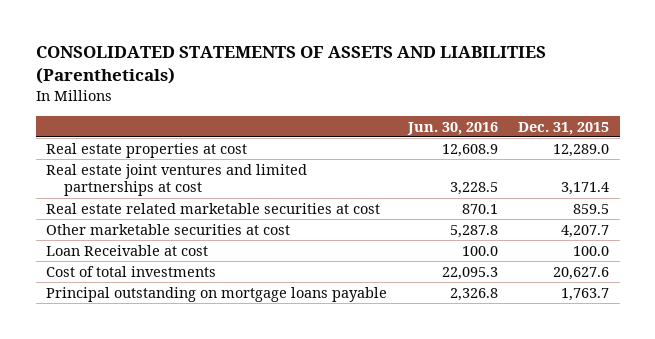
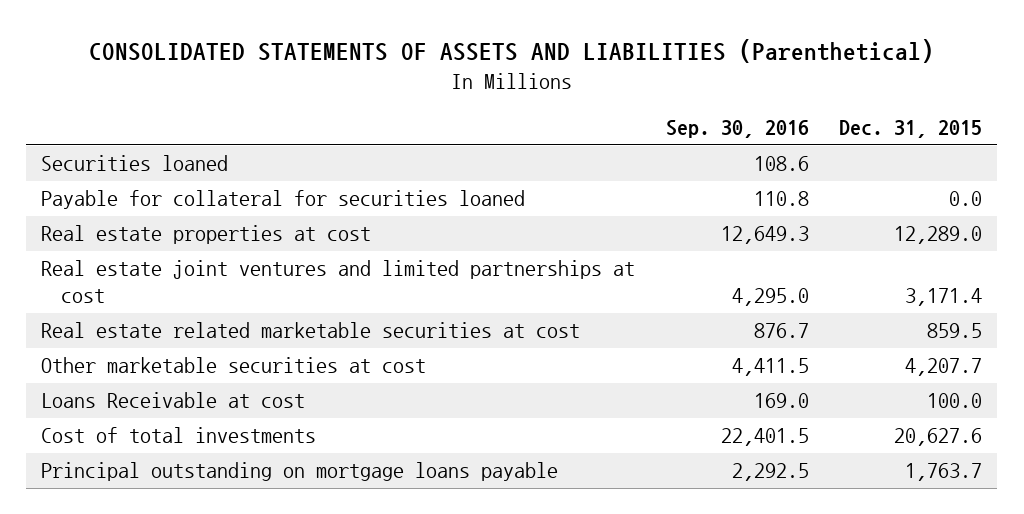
- CONSOLIDATED STATEMENTS OF ASSETS AND LIABILITIES (Parentheticals)
+ CONSOLIDATED STATEMENTS OF ASSETS AND LIABILITIES (Parenthetical)
- | Jun. 30, 2016 | Dec. 31, 2015
+ | Sep. 30, 2016 | Dec. 31, 2015
+ Securities loaned | 108.6 |
+ Payable for collateral for securities loaned | 110.8 | 0.0
- Loan Receivable at cost | 100.0 | 100.0
+ Loans Receivable at cost | 169.0 | 100.0

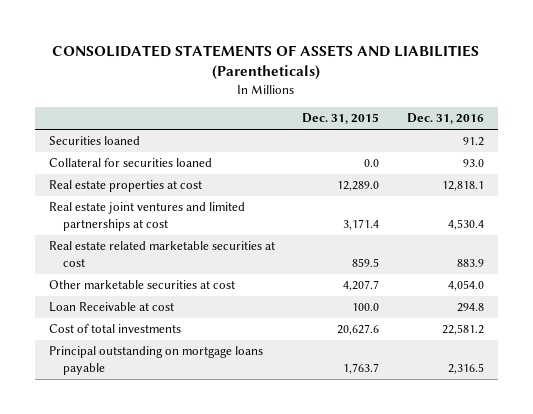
- CONSOLIDATED STATEMENTS OF ASSETS AND LIABILITIES (Parenthetical)
+ CONSOLIDATED STATEMENTS OF ASSETS AND LIABILITIES (Parentheticals)
- | Sep. 30, 2016 | Dec. 31, 2015
+ | Dec. 31, 2015 | Dec. 31, 2016
- Payable for collateral for securities loaned | 110.8 | 0.0
+ Collateral for securities loaned | 0.0 | 93.0
- Loans Receivable at cost | 169.0 | 100.0
+ Loan Receivable at cost | 100.0 | 294.8

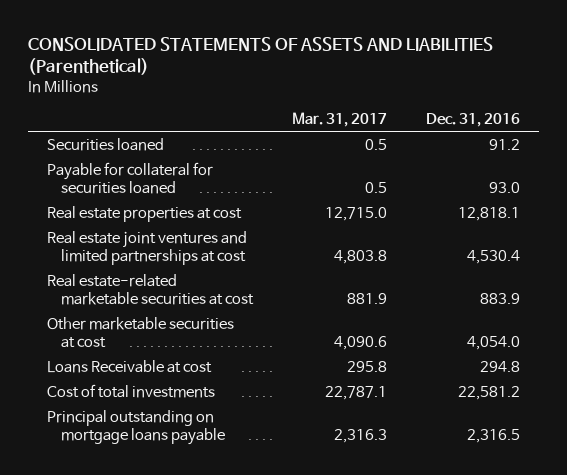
- CONSOLIDATED STATEMENTS OF ASSETS AND LIABILITIES (Parentheticals)
+ CONSOLIDATED STATEMENTS OF ASSETS AND LIABILITIES (Parenthetical)
- | Dec. 31, 2015 | Dec. 31, 2016
+ | Mar. 31, 2017 | Dec. 31, 2016
- Collateral for securities loaned | 0.0 | 93.0
+ Payable for collateral for securities loaned | 0.5 | 93.0
- Real estate related marketable securities at cost | 859.5 | 883.9
+ Real estate-related marketable securities at cost | 881.9 | 883.9
- Loan Receivable at cost | 100.0 | 294.8
+ Loans Receivable at cost | 295.8 | 294.8

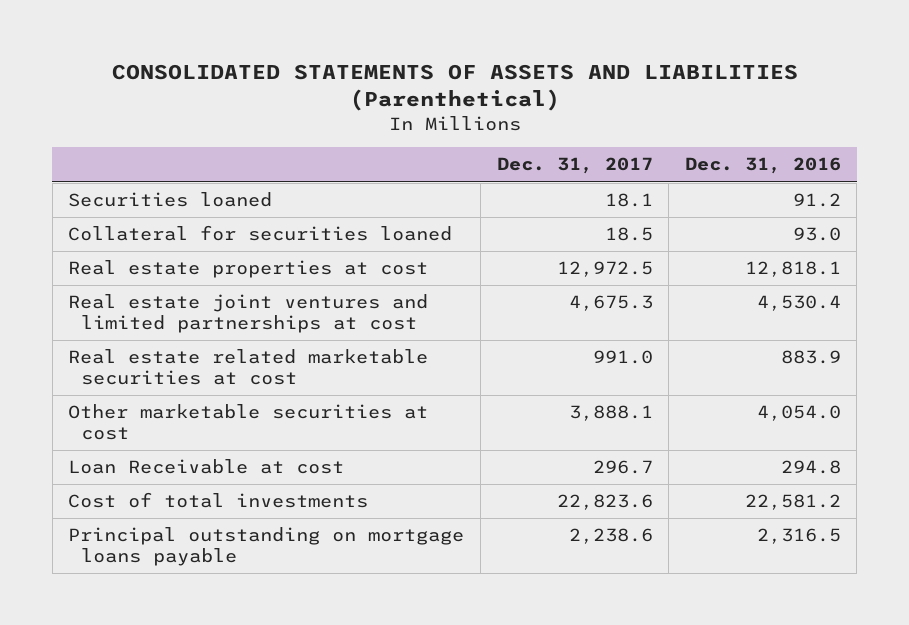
- | Mar. 31, 2017 | Dec. 31, 2016
+ | Dec. 31, 2017 | Dec. 31, 2016
- Payable for collateral for securities loaned | 0.5 | 93.0
+ Collateral for securities loaned | 18.5 | 93.0
- Real estate-related marketable securities at cost | 881.9 | 883.9
+ Real estate related marketable securities at cost | 991.0 | 883.9
- Loans Receivable at cost | 295.8 | 294.8
+ Loan Receivable at cost | 296.7 | 294.8

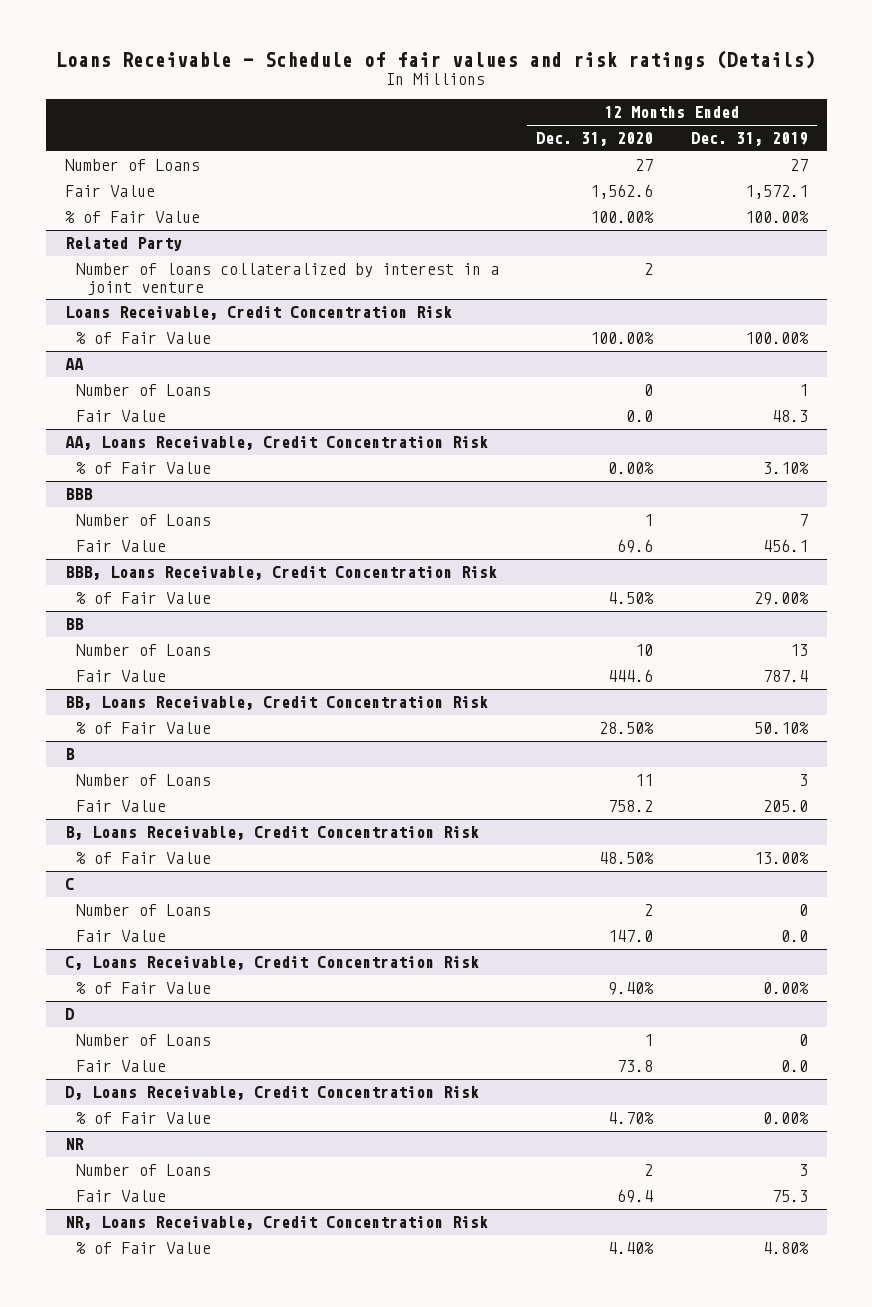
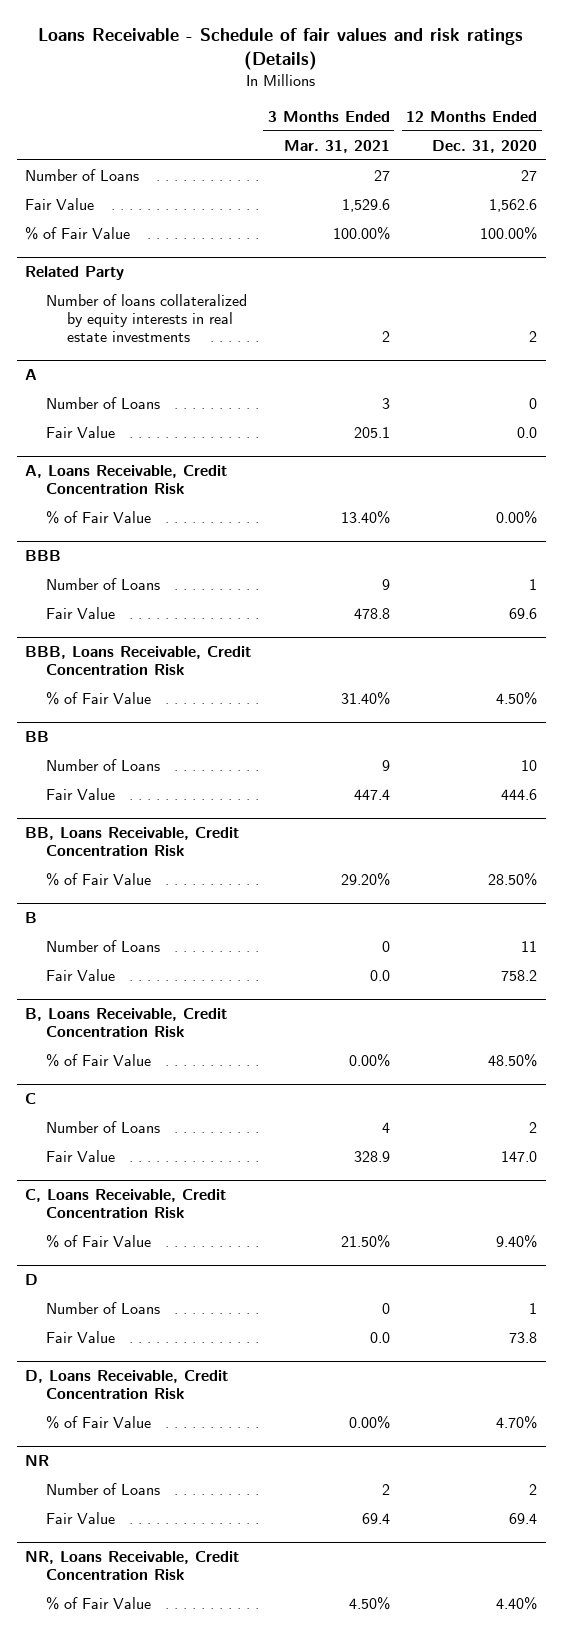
- | 12 Months Ended Dec. 31, 2020 | 12 Months Ended Dec. 31, 2019
+ | 3 Months Ended Mar. 31, 2021 | 12 Months Ended Dec. 31, 2020
@ Related Party
- Number of loans collateralized by interest in a joint venture | 2 |
- Loans Receivable, Credit Concentration Risk
- % of Fair Value | 100.00% | 100.00%
- AA
@ Related Party
+ Number of loans collateralized by equity interests in real estate investments | 2 | 2
+ A
- AA, Loans Receivable, Credit Concentration Risk
+ A, Loans Receivable, Credit Concentration Risk

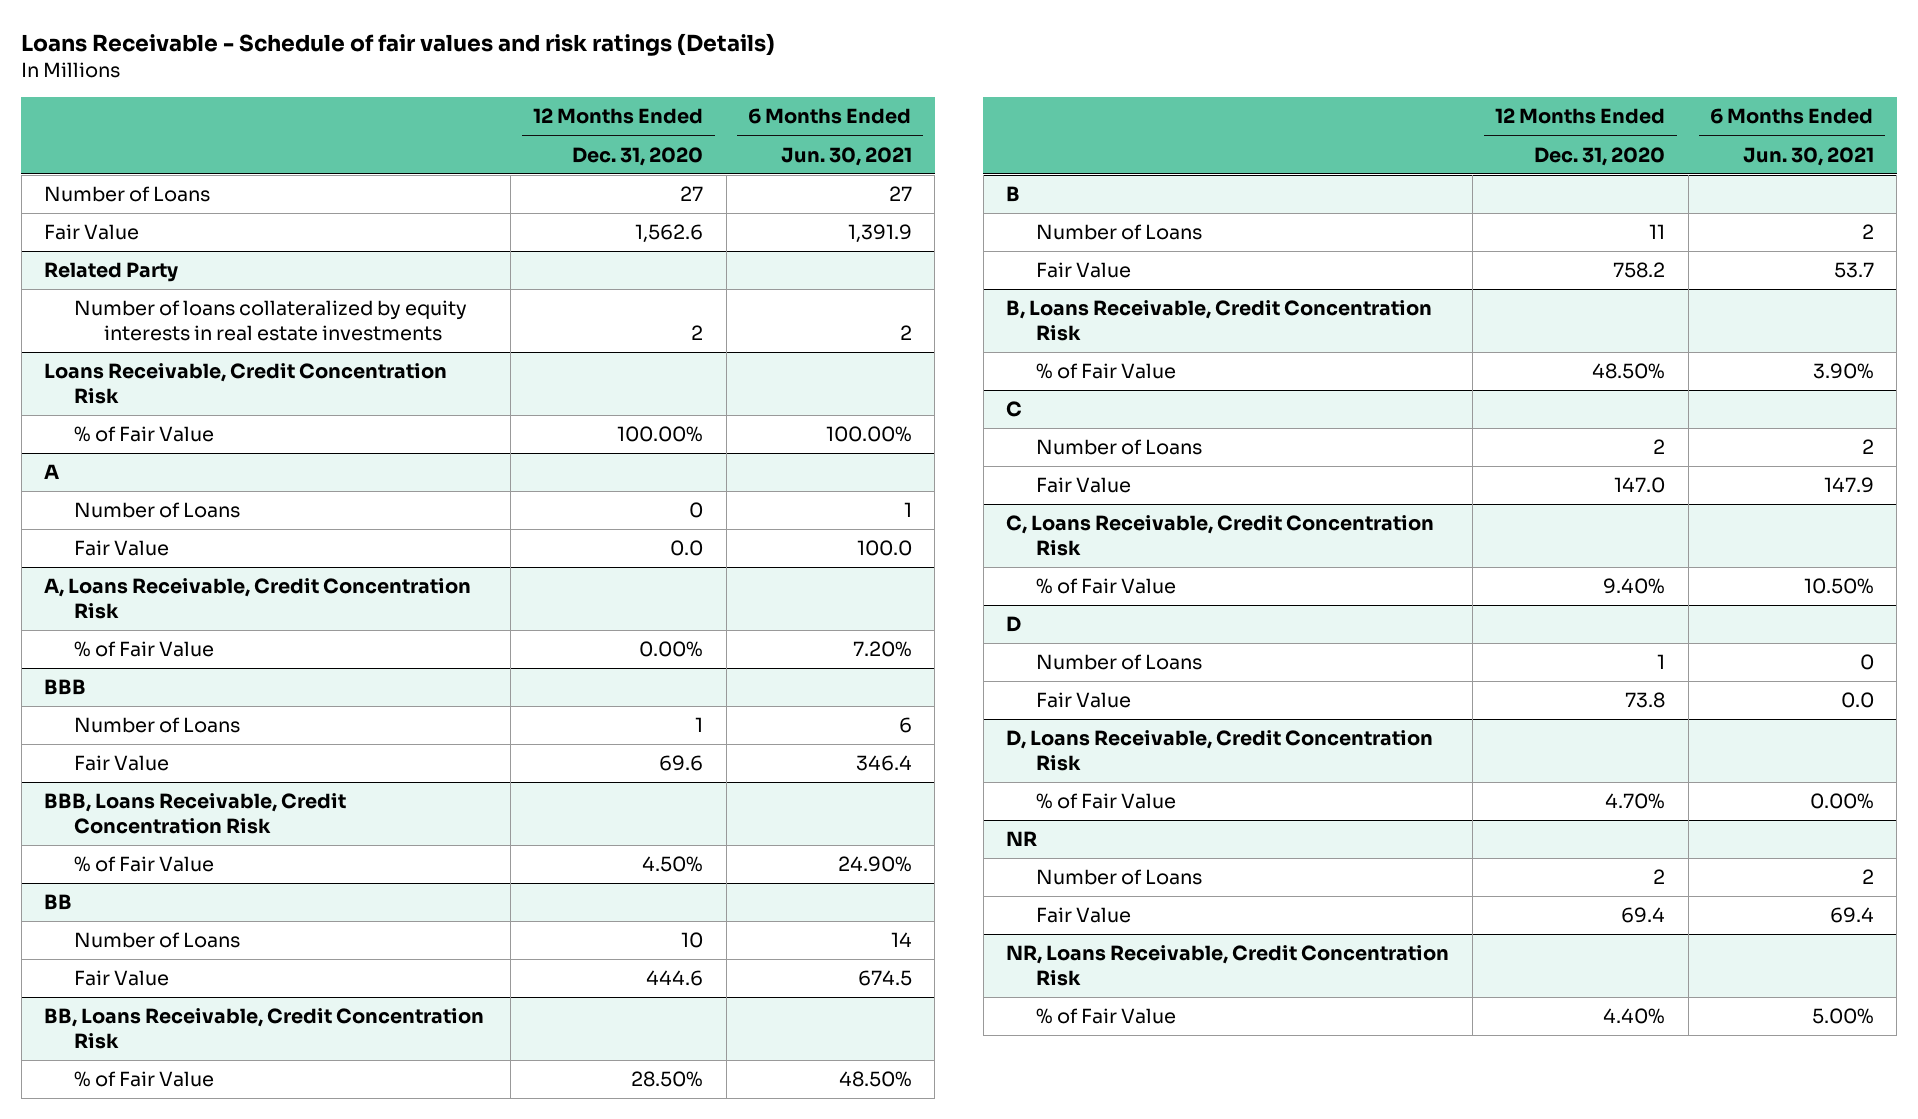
- | 3 Months Ended Mar. 31, 2021 | 12 Months Ended Dec. 31, 2020
+ | 12 Months Ended Dec. 31, 2020 | 6 Months Ended Jun. 30, 2021
- % of Fair Value | 100.00% | 100.00%
+ Loans Receivable, Credit Concentration Risk
+ % of Fair Value | 100.00% | 100.00%

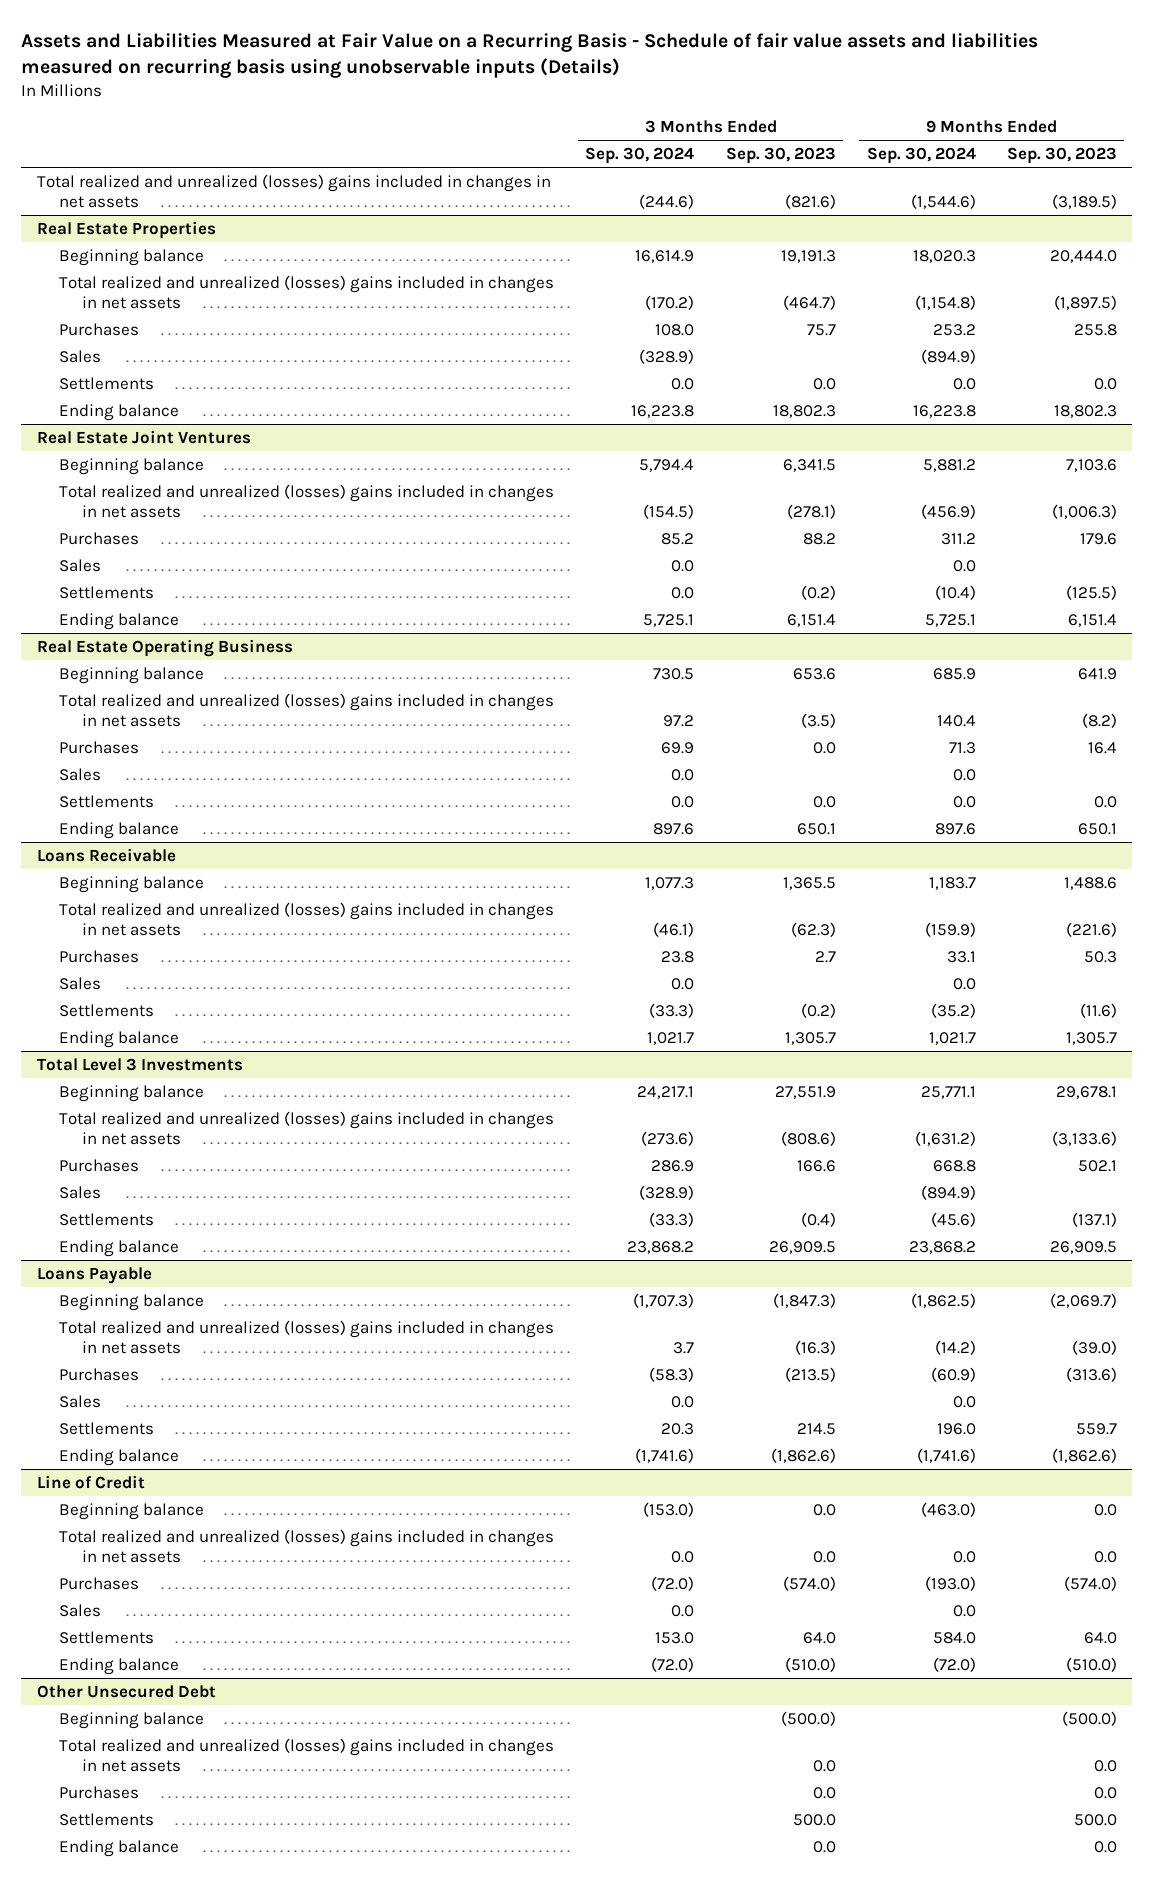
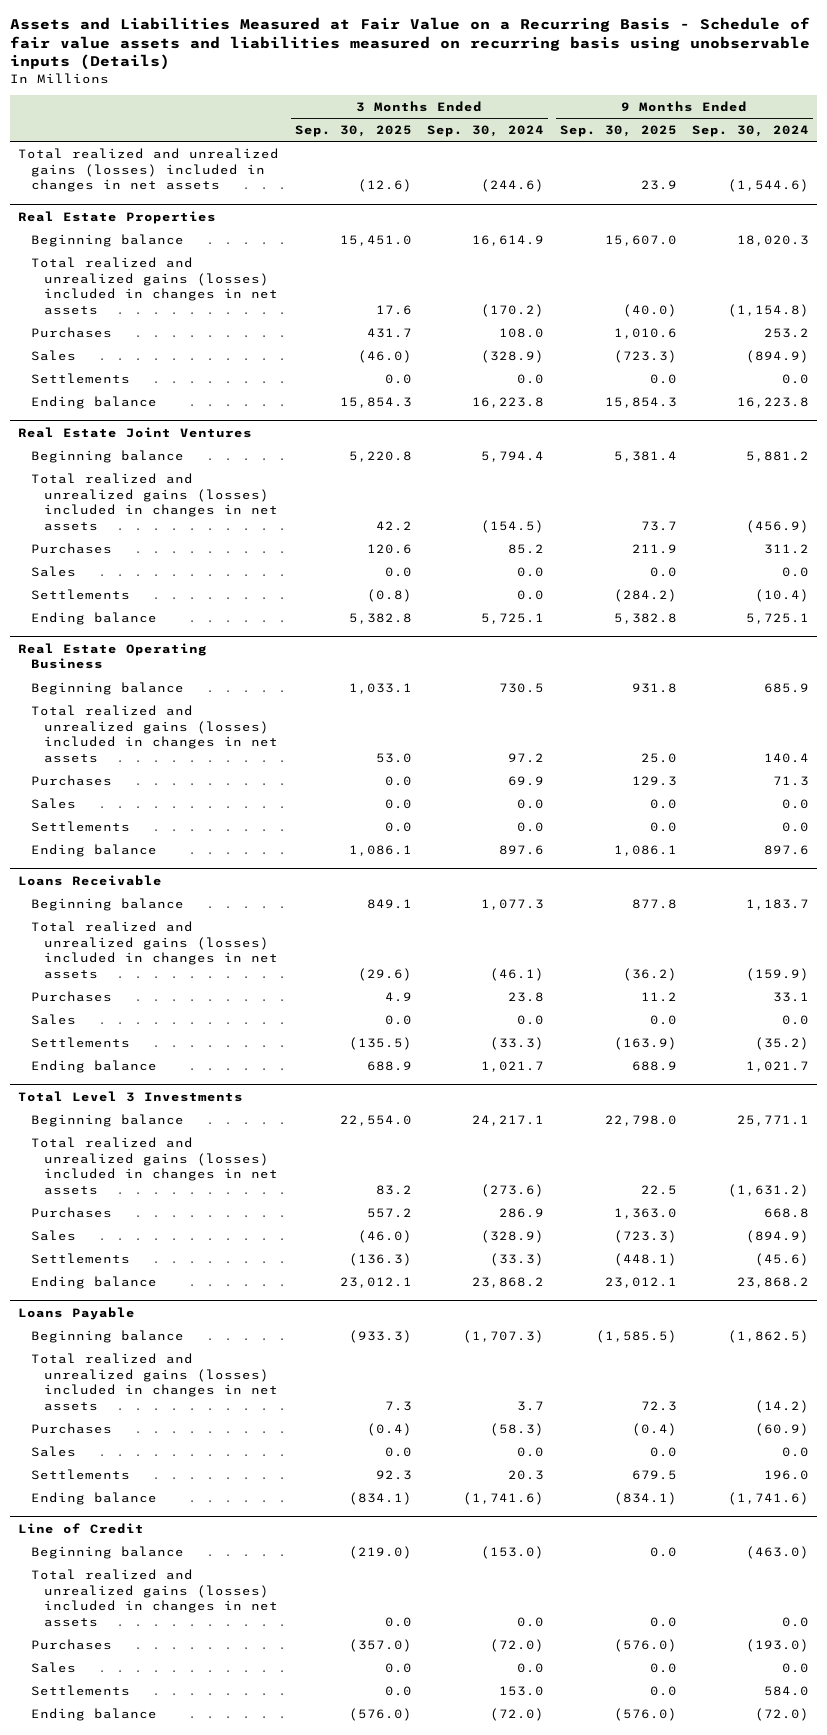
- | 3 Months Ended Sep. 30, 2024 | 3 Months Ended Sep. 30, 2023 | 9 Months Ended Sep. 30, 2024 | 9 Months Ended Sep. 30, 2023
+ | 3 Months Ended Sep. 30, 2025 | 3 Months Ended Sep. 30, 2024 | 9 Months Ended Sep. 30, 2025 | 9 Months Ended Sep. 30, 2024
- Total realized and unrealized (losses) gains included in changes in net assets | (244.6) | (821.6) | (1,544.6) | (3,189.5)
+ Total realized and unrealized gains (losses) included in changes in net assets | (12.6) | (244.6) | 23.9 | (1,544.6)
@ Real Estate Properties
- Total realized and unrealized (losses) gains included in changes in net assets | (170.2) | (464.7) | (1,154.8) | (1,897.5)
+ Total realized and unrealized gains (losses) included in changes in net assets | 17.6 | (170.2) | (40.0) | (1,154.8)
@ Real Estate Joint Ventures
- Total realized and unrealized (losses) gains included in changes in net assets | (154.5) | (278.1) | (456.9) | (1,006.3)
+ Total realized and unrealized gains (losses) included in changes in net assets | 42.2 | (154.5) | 73.7 | (456.9)
@ Real Estate Operating Business
- Total realized and unrealized (losses) gains included in changes in net assets | 97.2 | (3.5) | 140.4 | (8.2)
+ Total realized and unrealized gains (losses) included in changes in net assets | 53.0 | 97.2 | 25.0 | 140.4
@ Loans Receivable
- Total realized and unrealized (losses) gains included in changes in net assets | (46.1) | (62.3) | (159.9) | (221.6)
+ Total realized and unrealized gains (losses) included in changes in net assets | (29.6) | (46.1) | (36.2) | (159.9)
@ Total Level 3 Investments
- Total realized and unrealized (losses) gains included in changes in net assets | (273.6) | (808.6) | (1,631.2) | (3,133.6)
+ Total realized and unrealized gains (losses) included in changes in net assets | 83.2 | (273.6) | 22.5 | (1,631.2)
@ Loans Payable
- Total realized and unrealized (losses) gains included in changes in net assets | 3.7 | (16.3) | (14.2) | (39.0)
+ Total realized and unrealized gains (losses) included in changes in net assets | 7.3 | 3.7 | 72.3 | (14.2)
@ Line of Credit
- Total realized and unrealized (losses) gains included in changes in net assets | 0.0 | 0.0 | 0.0 | 0.0
+ Total realized and unrealized gains (losses) included in changes in net assets | 0.0 | 0.0 | 0.0 | 0.0
- Other Unsecured Debt
- Beginning balance | | (500.0) | | (500.0)
- Total realized and unrealized (losses) gains included in changes in net assets | | 0.0 | | 0.0
- Purchases | | 0.0 | | 0.0
- Settlements | | 500.0 | | 500.0
- Ending balance | | 0.0 | | 0.0

